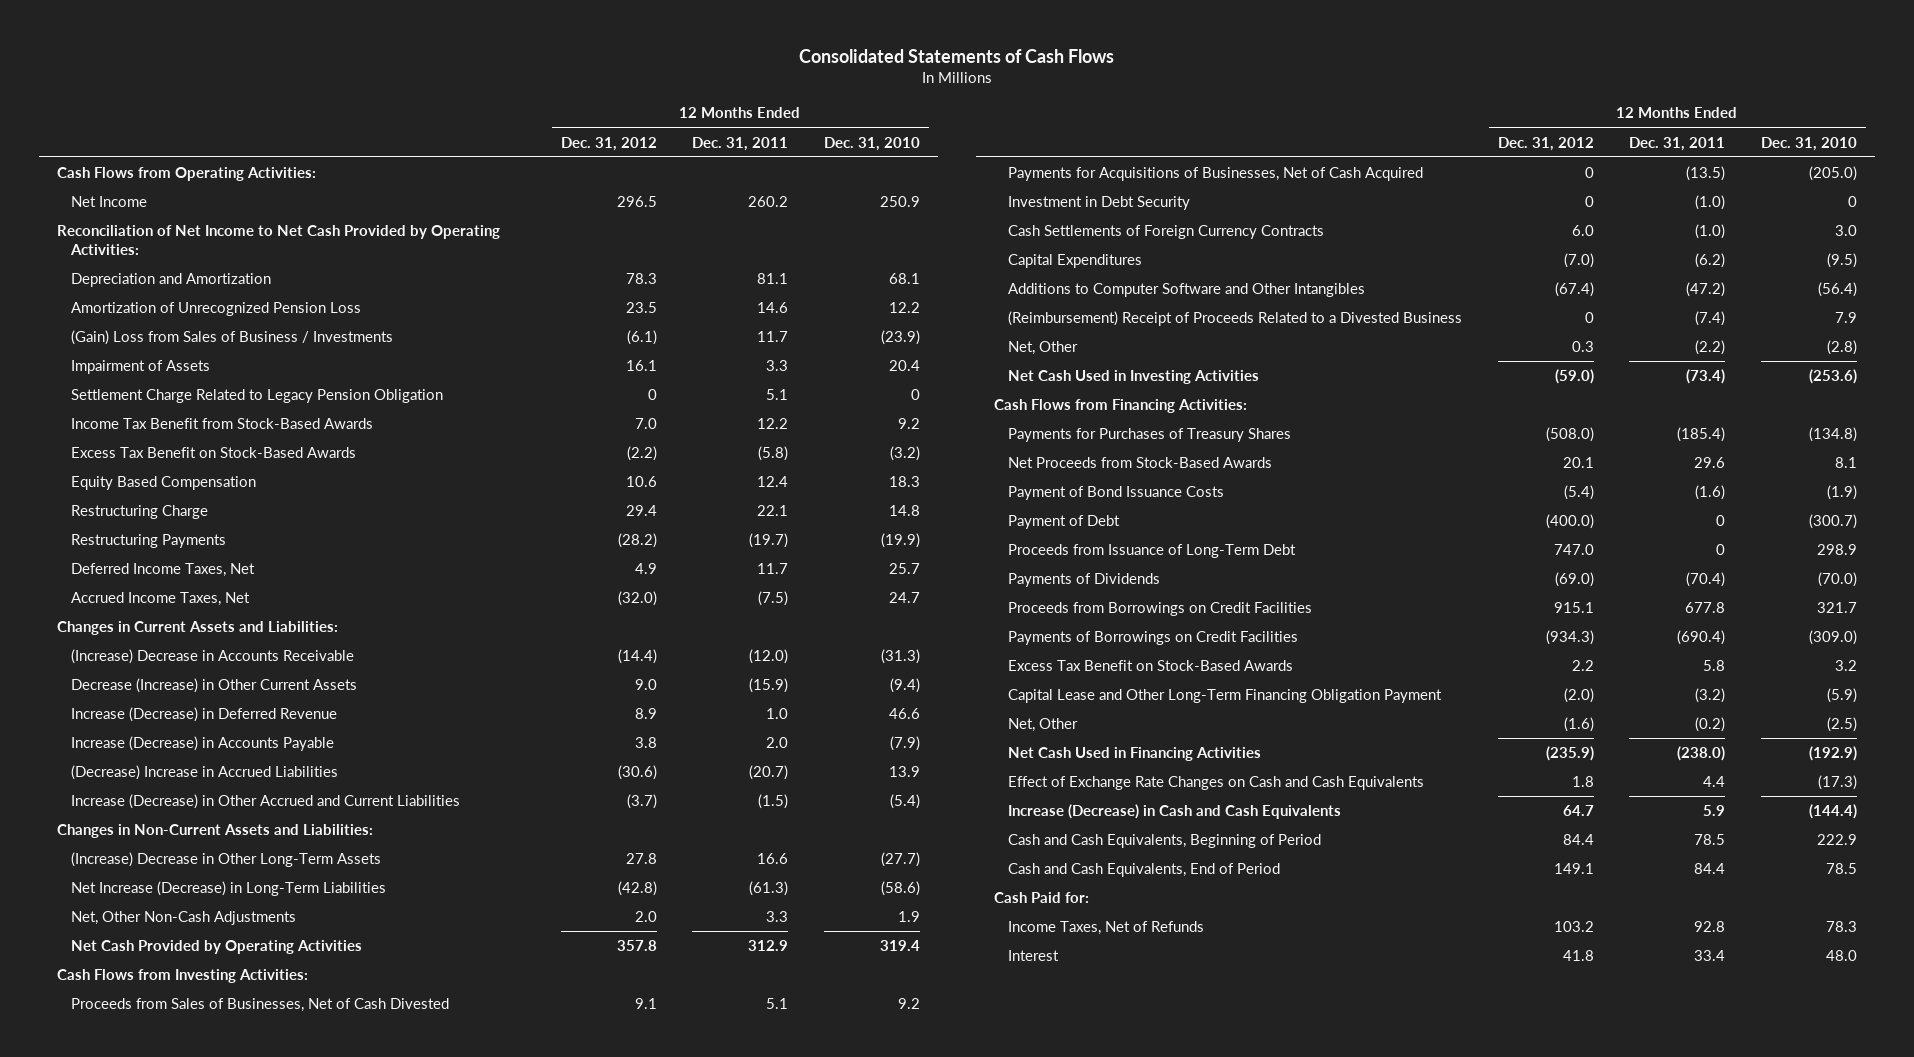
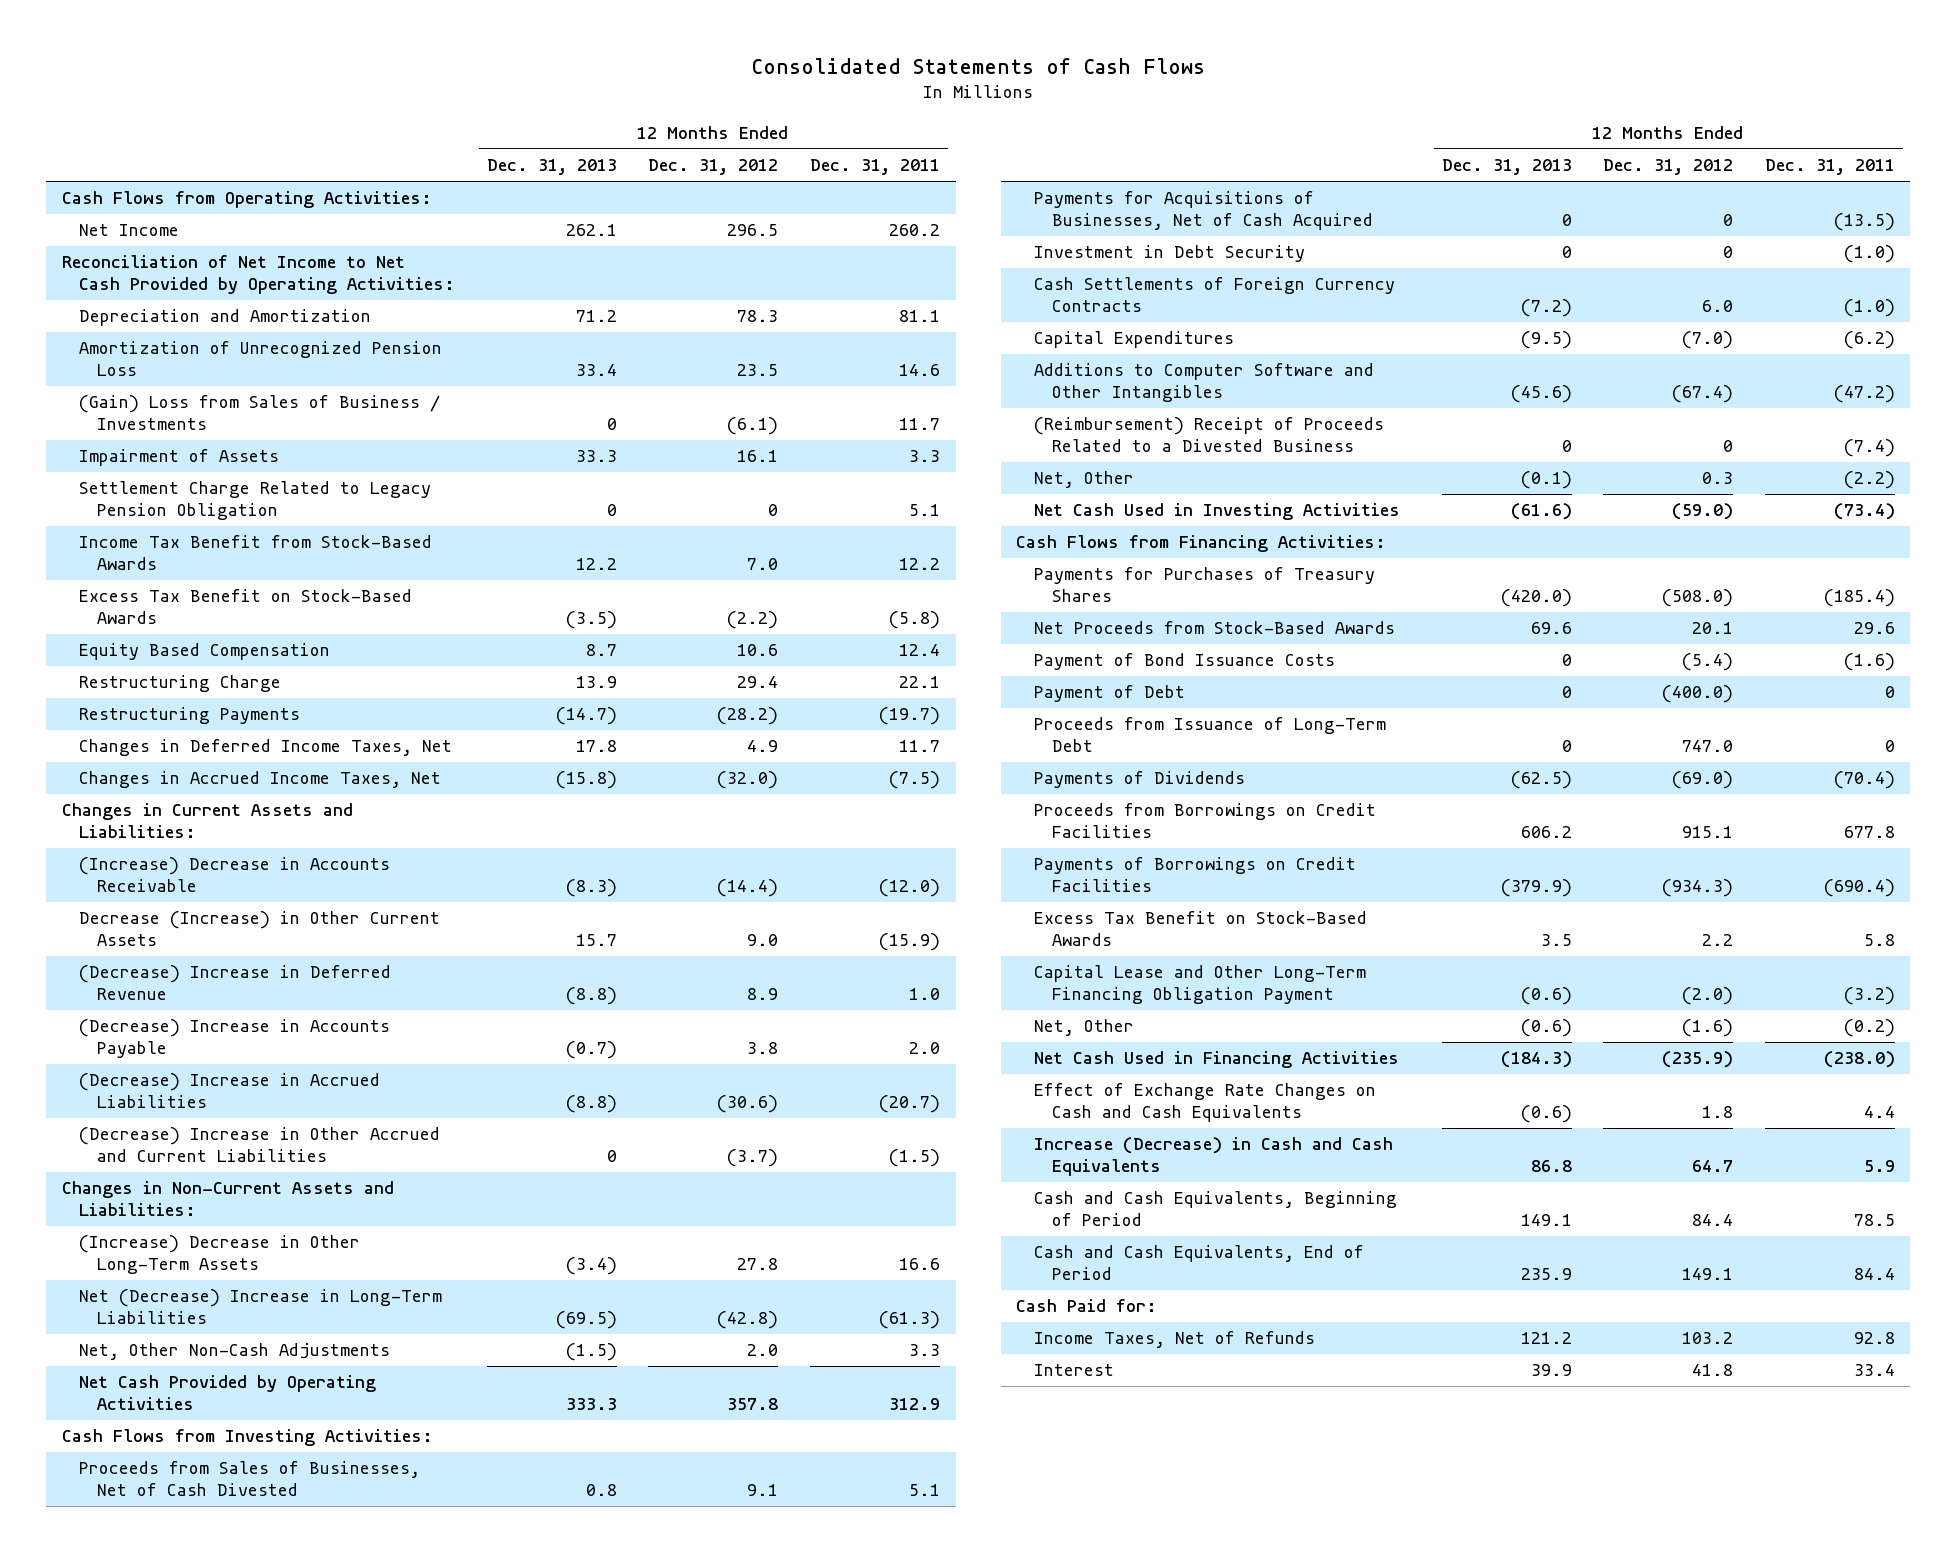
- | 12 Months Ended Dec. 31, 2012 | 12 Months Ended Dec. 31, 2011 | 12 Months Ended Dec. 31, 2010
+ | 12 Months Ended Dec. 31, 2013 | 12 Months Ended Dec. 31, 2012 | 12 Months Ended Dec. 31, 2011
- Deferred Income Taxes, Net | 4.9 | 11.7 | 25.7
- Accrued Income Taxes, Net | (32.0) | (7.5) | 24.7
+ Changes in Deferred Income Taxes, Net | 17.8 | 4.9 | 11.7
+ Changes in Accrued Income Taxes, Net | (15.8) | (32.0) | (7.5)
- Increase (Decrease) in Deferred Revenue | 8.9 | 1.0 | 46.6
- Increase (Decrease) in Accounts Payable | 3.8 | 2.0 | (7.9)
+ (Decrease) Increase in Deferred Revenue | (8.8) | 8.9 | 1.0
+ (Decrease) Increase in Accounts Payable | (0.7) | 3.8 | 2.0
- Increase (Decrease) in Other Accrued and Current Liabilities | (3.7) | (1.5) | (5.4)
+ (Decrease) Increase in Other Accrued and Current Liabilities | 0 | (3.7) | (1.5)
- Net Increase (Decrease) in Long-Term Liabilities | (42.8) | (61.3) | (58.6)
+ Net (Decrease) Increase in Long-Term Liabilities | (69.5) | (42.8) | (61.3)

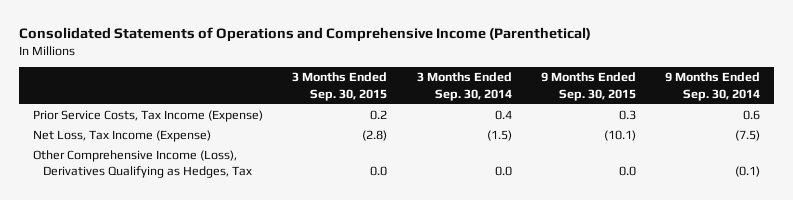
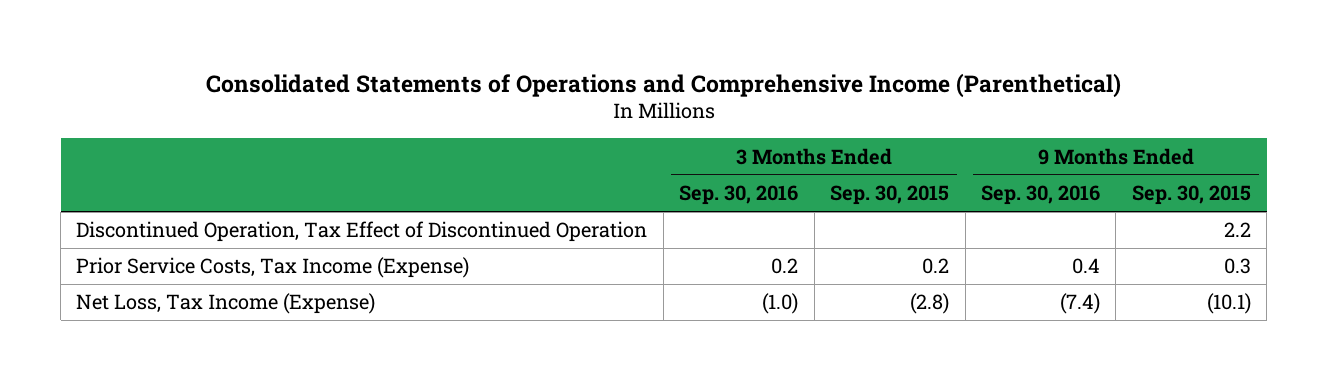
- | 3 Months Ended Sep. 30, 2015 | 3 Months Ended Sep. 30, 2014 | 9 Months Ended Sep. 30, 2015 | 9 Months Ended Sep. 30, 2014
+ | 3 Months Ended Sep. 30, 2016 | 3 Months Ended Sep. 30, 2015 | 9 Months Ended Sep. 30, 2016 | 9 Months Ended Sep. 30, 2015
+ Discontinued Operation, Tax Effect of Discontinued Operation | | | | 2.2
- Other Comprehensive Income (Loss), Derivatives Qualifying as Hedges, Tax | 0.0 | 0.0 | 0.0 | (0.1)

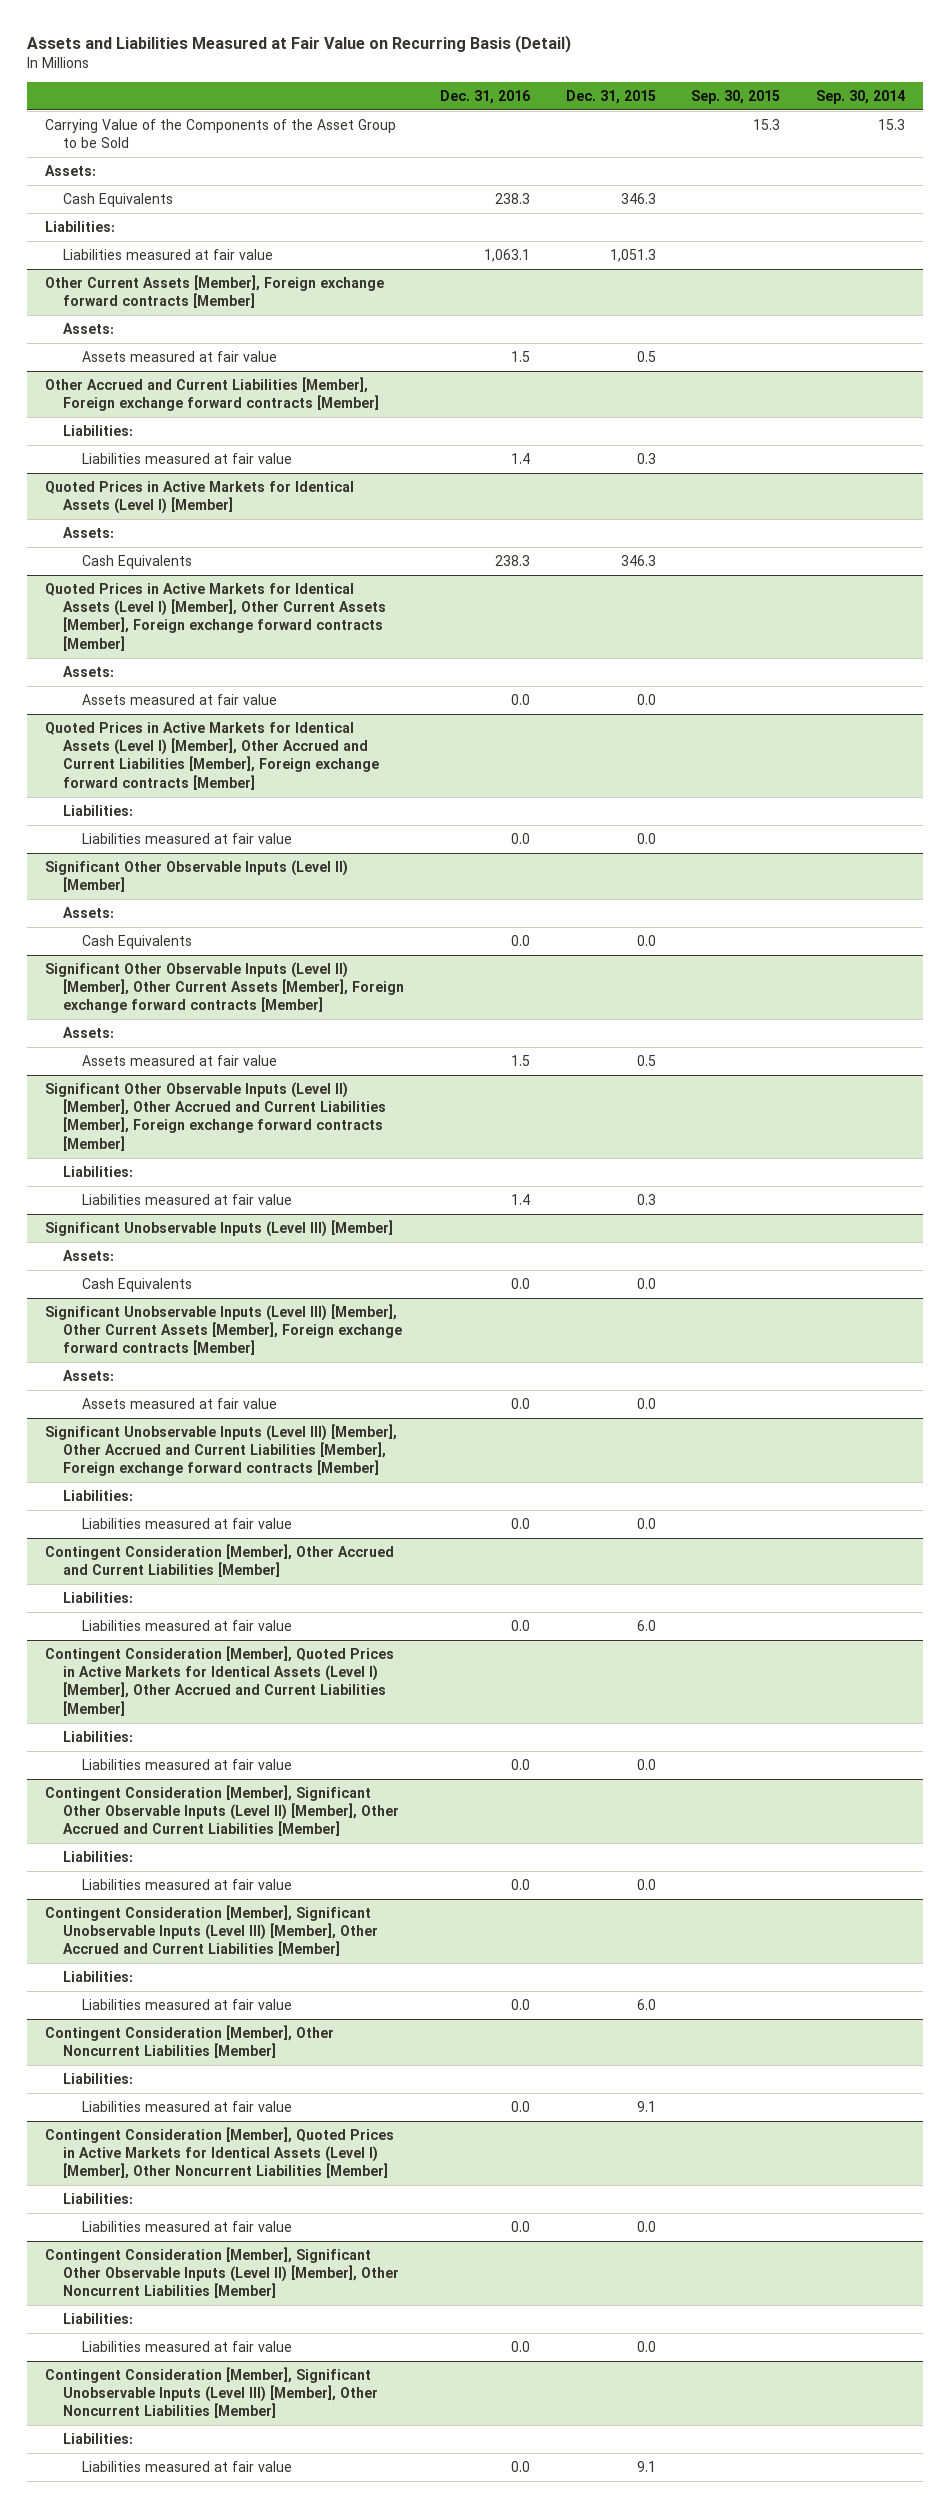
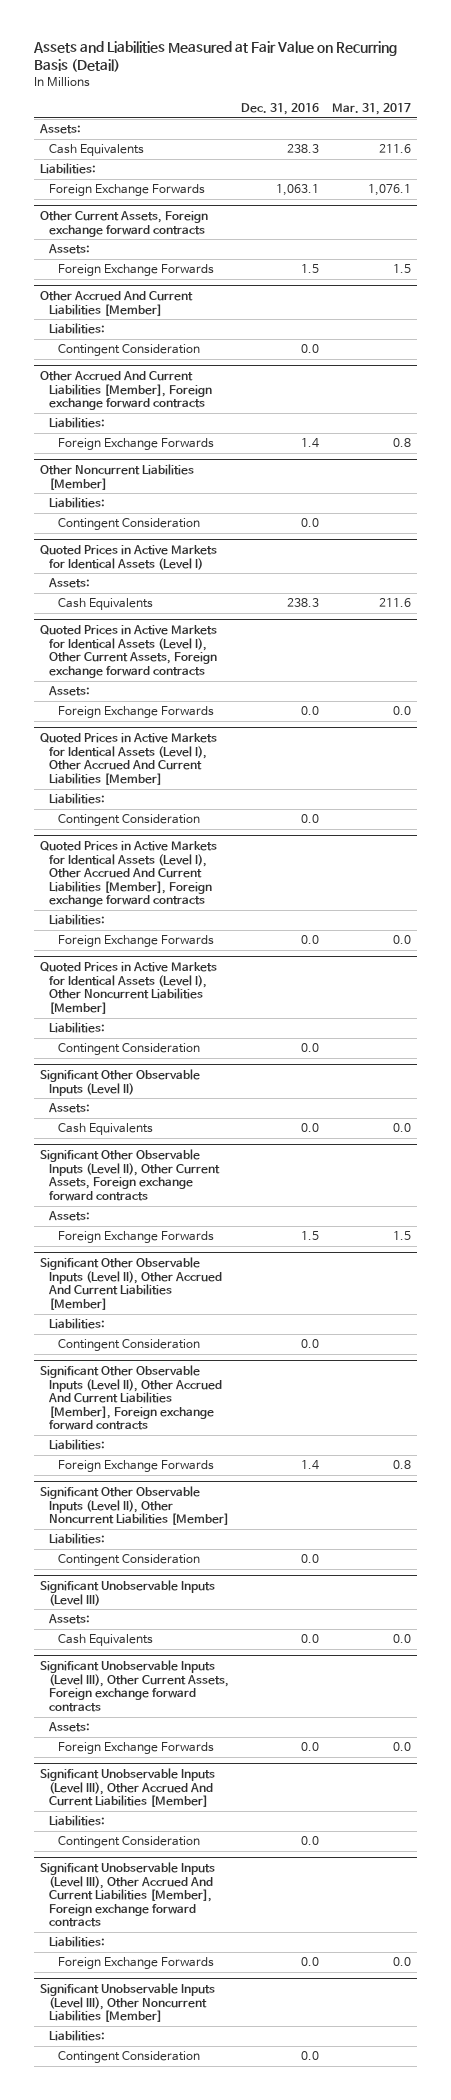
- | Dec. 31, 2016 | Dec. 31, 2015 | Sep. 30, 2015 | Sep. 30, 2014
+ | Dec. 31, 2016 | Mar. 31, 2017
- Carrying Value of the Components of the Asset Group to be Sold | | | 15.3 | 15.3
- Liabilities measured at fair value | 1,063.1 | 1,051.3 | |
- Other Current Assets [Member], Foreign exchange forward contracts [Member]
+ Foreign Exchange Forwards | 1,063.1 | 1,076.1
+ Other Current Assets, Foreign exchange forward contracts
- Assets measured at fair value | 1.5 | 0.5 | |
- Other Accrued and Current Liabilities [Member], Foreign exchange forward contracts [Member]
+ Foreign Exchange Forwards | 1.5 | 1.5
+ Other Accrued And Current Liabilities [Member]
- Liabilities measured at fair value | 1.4 | 0.3 | |
- Quoted Prices in Active Markets for Identical Assets (Level I) [Member]
+ Contingent Consideration | 0.0 |
+ Other Accrued And Current Liabilities [Member], Foreign exchange forward contracts
+ Liabilities:
+ Foreign Exchange Forwards | 1.4 | 0.8
+ Other Noncurrent Liabilities [Member]
+ Liabilities:
+ Contingent Consideration | 0.0 |
+ Quoted Prices in Active Markets for Identical Assets (Level I)
- Quoted Prices in Active Markets for Identical Assets (Level I) [Member], Other Current Assets [Member], Foreign exchange forward contracts [Member]
+ Quoted Prices in Active Markets for Identical Assets (Level I), Other Current Assets, Foreign exchange forward contracts
- Assets measured at fair value | 0.0 | 0.0 | |
- Quoted Prices in Active Markets for Identical Assets (Level I) [Member], Other Accrued and Current Liabilities [Member], Foreign exchange forward contracts [Member]
+ Foreign Exchange Forwards | 0.0 | 0.0
+ Quoted Prices in Active Markets for Identical Assets (Level I), Other Accrued And Current Liabilities [Member]
- Liabilities measured at fair value | 0.0 | 0.0 | |
- Significant Other Observable Inputs (Level II) [Member]
- Assets:
- Cash Equivalents | 0.0 | 0.0 | |
- Significant Other Observable Inputs (Level II) [Member], Other Current Assets [Member], Foreign exchange forward contracts [Member]
- Assets:
- Assets measured at fair value | 1.5 | 0.5 | |
- Significant Other Observable Inputs (Level II) [Member], Other Accrued and Current Liabilities [Member], Foreign exchange forward contracts [Member]
+ Contingent Consideration | 0.0 |
+ Quoted Prices in Active Markets for Identical Assets (Level I), Other Accrued And Current Liabilities [Member], Foreign exchange forward contracts
- Liabilities measured at fair value | 1.4 | 0.3 | |
- Significant Unobservable Inputs (Level III) [Member]
+ Foreign Exchange Forwards | 0.0 | 0.0
+ Quoted Prices in Active Markets for Identical Assets (Level I), Other Noncurrent Liabilities [Member]
+ Liabilities:
+ Contingent Consideration | 0.0 |
+ Significant Other Observable Inputs (Level II)
- Significant Unobservable Inputs (Level III) [Member], Other Current Assets [Member], Foreign exchange forward contracts [Member]
+ Significant Other Observable Inputs (Level II), Other Current Assets, Foreign exchange forward contracts
- Assets measured at fair value | 0.0 | 0.0 | |
- Significant Unobservable Inputs (Level III) [Member], Other Accrued and Current Liabilities [Member], Foreign exchange forward contracts [Member]
- Liabilities:
- Liabilities measured at fair value | 0.0 | 0.0 | |
- Contingent Consideration [Member], Other Accrued and Current Liabilities [Member]
- Liabilities:
- Liabilities measured at fair value | 0.0 | 6.0 | |
- Contingent Consideration [Member], Quoted Prices in Active Markets for Identical Assets (Level I) [Member], Other Accrued and Current Liabilities [Member]
- Liabilities:
- Liabilities measured at fair value | 0.0 | 0.0 | |
- Contingent Consideration [Member], Significant Other Observable Inputs (Level II) [Member], Other Accrued and Current Liabilities [Member]
+ Foreign Exchange Forwards | 1.5 | 1.5
+ Significant Other Observable Inputs (Level II), Other Accrued And Current Liabilities [Member]
- Liabilities measured at fair value | 0.0 | 0.0 | |
- Contingent Consideration [Member], Significant Unobservable Inputs (Level III) [Member], Other Accrued and Current Liabilities [Member]
+ Contingent Consideration | 0.0 |
+ Significant Other Observable Inputs (Level II), Other Accrued And Current Liabilities [Member], Foreign exchange forward contracts
- Liabilities measured at fair value | 0.0 | 6.0 | |
- Contingent Consideration [Member], Other Noncurrent Liabilities [Member]
+ Foreign Exchange Forwards | 1.4 | 0.8
+ Significant Other Observable Inputs (Level II), Other Noncurrent Liabilities [Member]
- Liabilities measured at fair value | 0.0 | 9.1 | |
- Contingent Consideration [Member], Quoted Prices in Active Markets for Identical Assets (Level I) [Member], Other Noncurrent Liabilities [Member]
+ Contingent Consideration | 0.0 |
+ Significant Unobservable Inputs (Level III)
+ Assets:
+ Cash Equivalents | 0.0 | 0.0
+ Significant Unobservable Inputs (Level III), Other Current Assets, Foreign exchange forward contracts
+ Assets:
+ Foreign Exchange Forwards | 0.0 | 0.0
+ Significant Unobservable Inputs (Level III), Other Accrued And Current Liabilities [Member]
- Liabilities measured at fair value | 0.0 | 0.0 | |
- Contingent Consideration [Member], Significant Other Observable Inputs (Level II) [Member], Other Noncurrent Liabilities [Member]
+ Contingent Consideration | 0.0 |
+ Significant Unobservable Inputs (Level III), Other Accrued And Current Liabilities [Member], Foreign exchange forward contracts
- Liabilities measured at fair value | 0.0 | 0.0 | |
- Contingent Consideration [Member], Significant Unobservable Inputs (Level III) [Member], Other Noncurrent Liabilities [Member]
+ Foreign Exchange Forwards | 0.0 | 0.0
+ Significant Unobservable Inputs (Level III), Other Noncurrent Liabilities [Member]
- Liabilities measured at fair value | 0.0 | 9.1 | |
+ Contingent Consideration | 0.0 |

